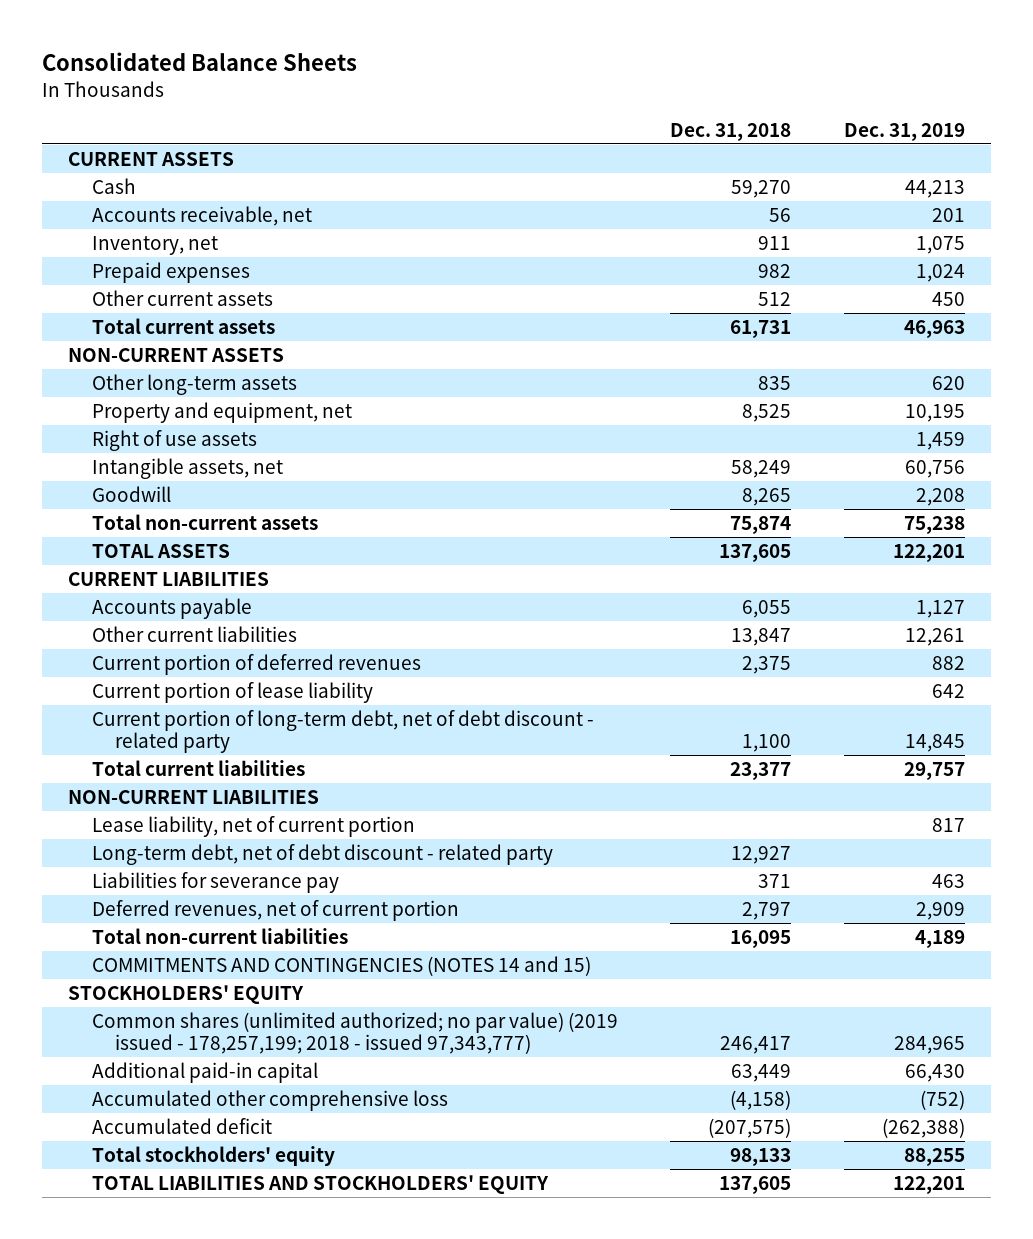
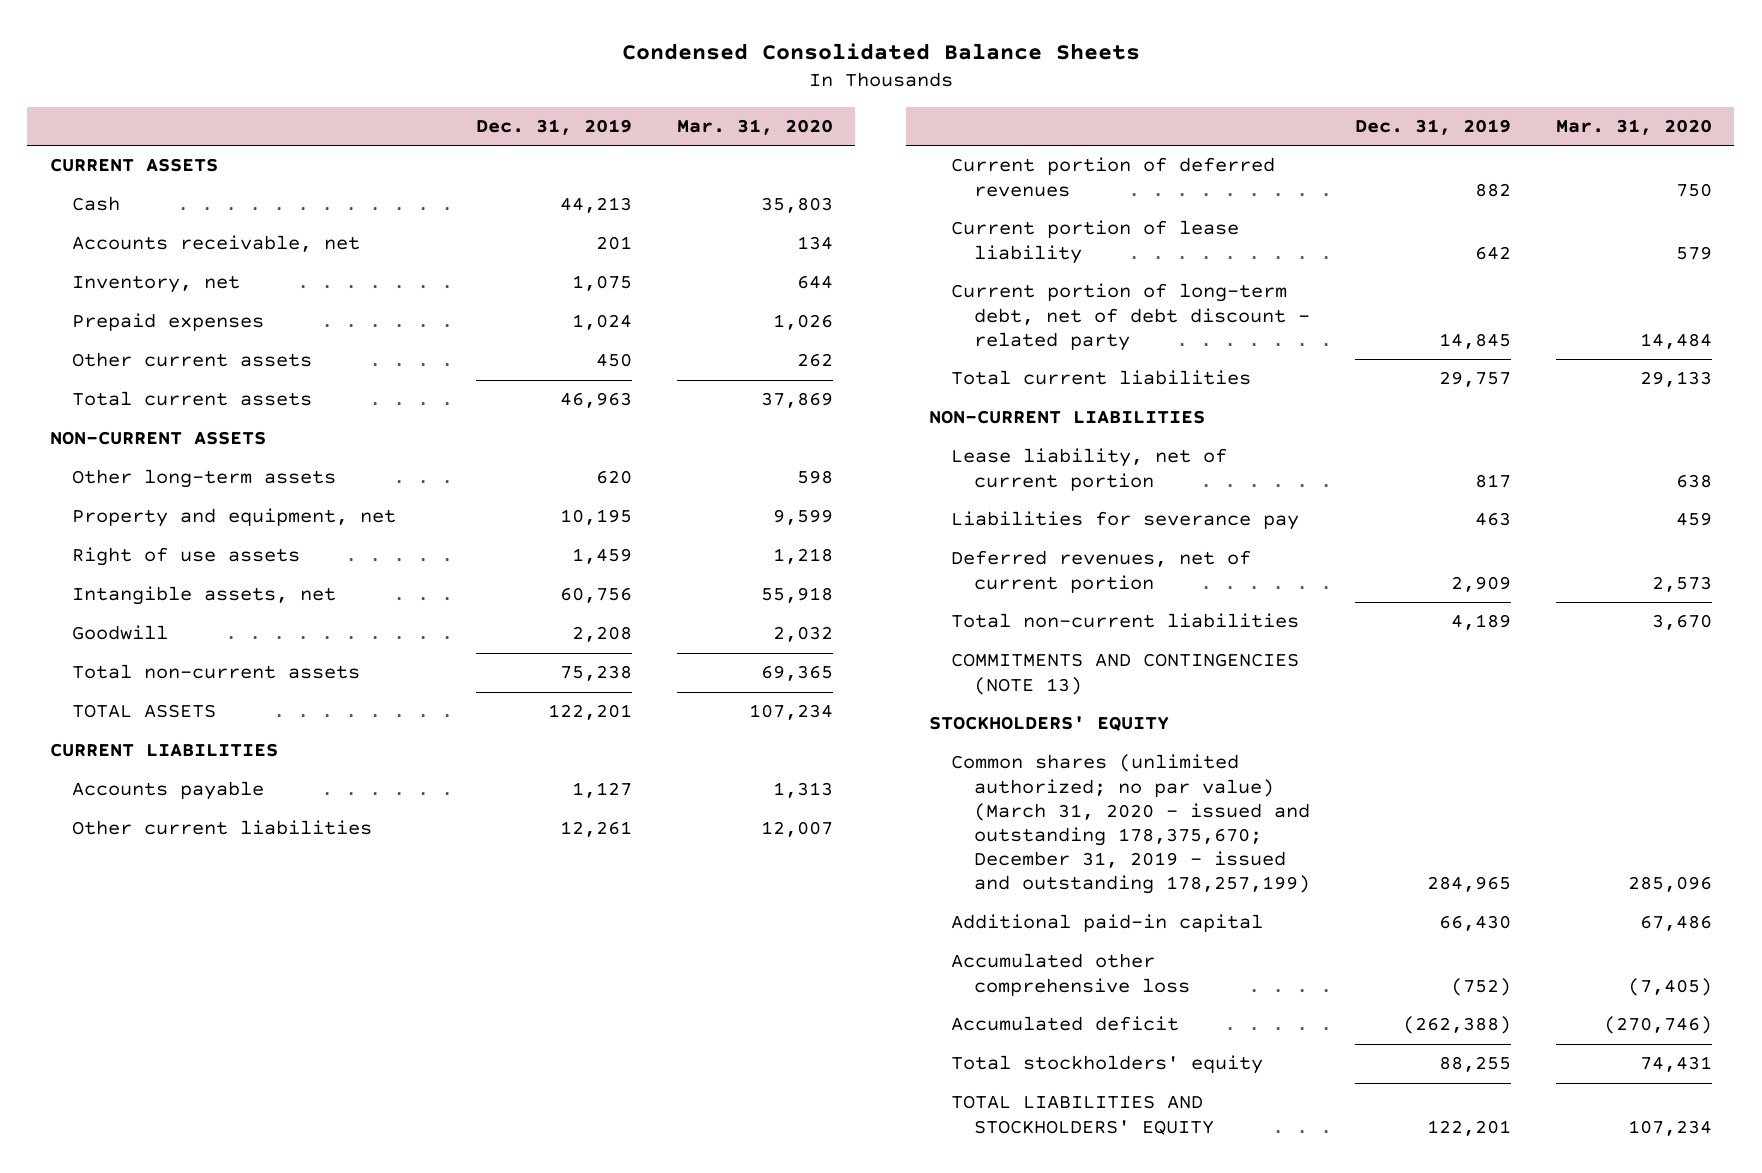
- Consolidated Balance Sheets
+ Condensed Consolidated Balance Sheets
- | Dec. 31, 2018 | Dec. 31, 2019
+ | Dec. 31, 2019 | Mar. 31, 2020
- Long-term debt, net of debt discount - related party | 12,927 |
- COMMITMENTS AND CONTINGENCIES (NOTES 14 and 15)
+ COMMITMENTS AND CONTINGENCIES (NOTE 13)
- Common shares (unlimited authorized; no par value) (2019 issued - 178,257,199; 2018 - issued 97,343,777) | 246,417 | 284,965
+ Common shares (unlimited authorized; no par value) (March 31, 2020 - issued and outstanding 178,375,670; December 31, 2019 - issued and outstanding 178,257,199) | 284,965 | 285,096

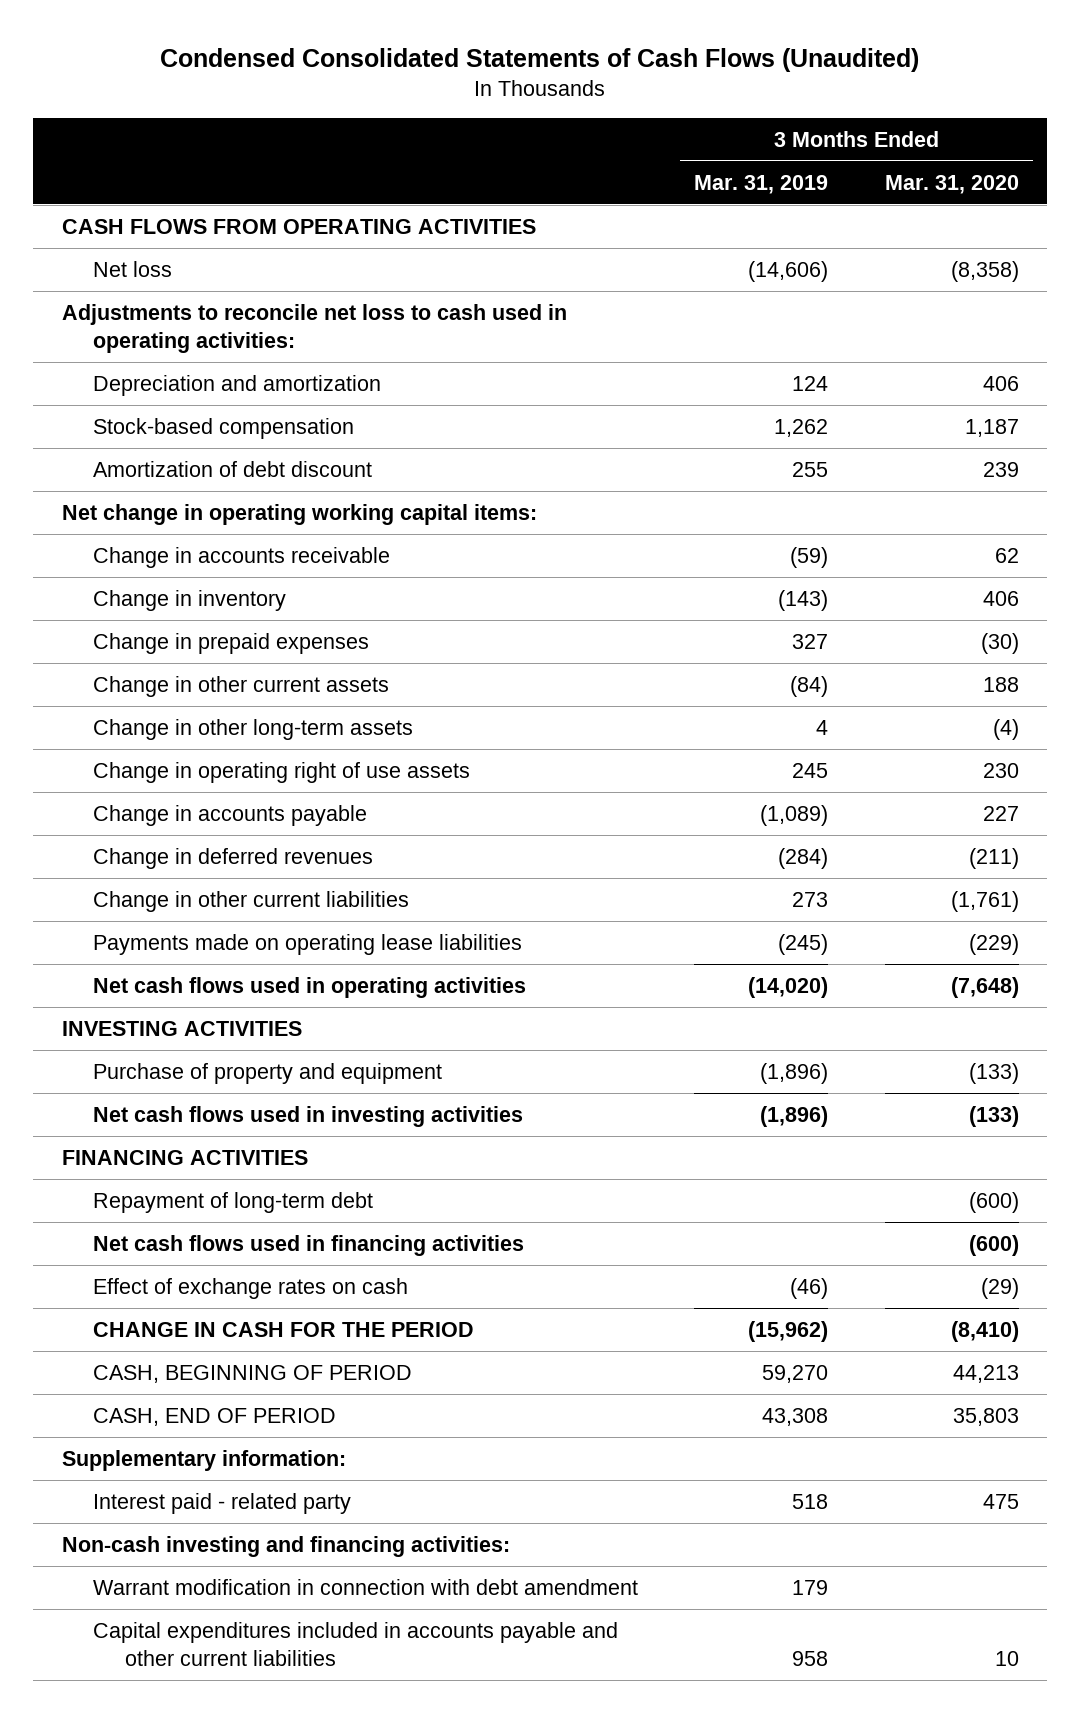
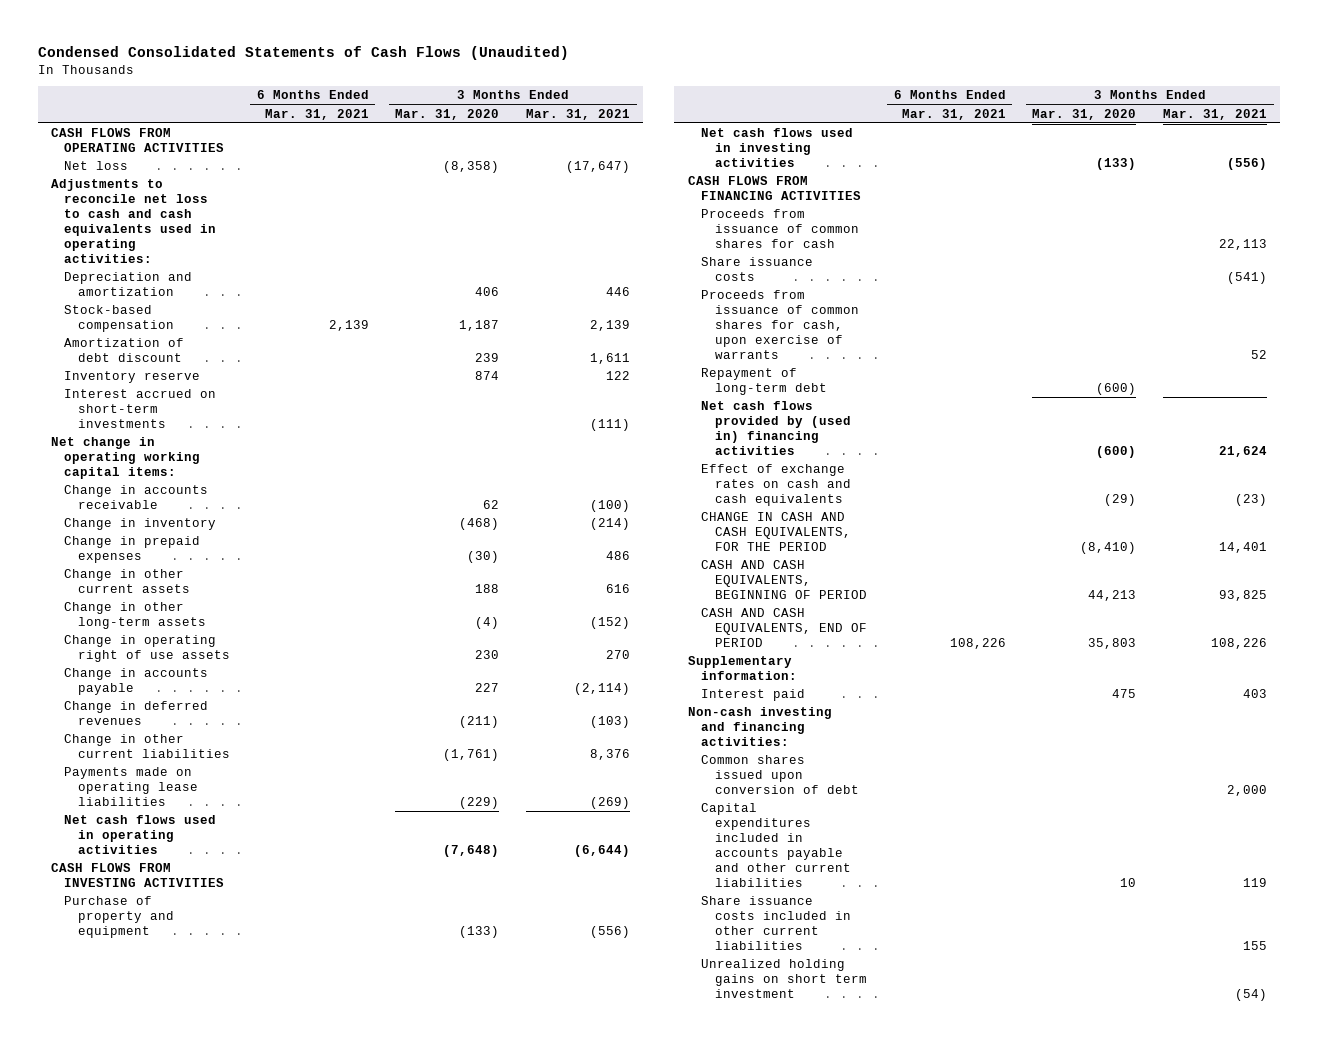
- | 3 Months Ended Mar. 31, 2019 | 3 Months Ended Mar. 31, 2020
+ | 6 Months Ended Mar. 31, 2021 | 3 Months Ended Mar. 31, 2020 | 3 Months Ended Mar. 31, 2021
- Adjustments to reconcile net loss to cash used in operating activities:
+ Adjustments to reconcile net loss to cash and cash equivalents used in operating activities:
+ Inventory reserve | | 874 | 122
+ Interest accrued on short-term investments | | | (111)
- Change in inventory | (143) | 406
+ Change in inventory | | (468) | (214)
- INVESTING ACTIVITIES
+ CASH FLOWS FROM INVESTING ACTIVITIES
- FINANCING ACTIVITIES
+ CASH FLOWS FROM FINANCING ACTIVITIES
+ Proceeds from issuance of common shares for cash | | | 22,113
+ Share issuance costs | | | (541)
+ Proceeds from issuance of common shares for cash, upon exercise of warrants | | | 52
- Net cash flows used in financing activities | | (600)
- Effect of exchange rates on cash | (46) | (29)
- CHANGE IN CASH FOR THE PERIOD | (15,962) | (8,410)
- CASH, BEGINNING OF PERIOD | 59,270 | 44,213
- CASH, END OF PERIOD | 43,308 | 35,803
+ Net cash flows provided by (used in) financing activities | | (600) | 21,624
+ Effect of exchange rates on cash and cash equivalents | | (29) | (23)
+ CHANGE IN CASH AND CASH EQUIVALENTS, FOR THE PERIOD | | (8,410) | 14,401
+ CASH AND CASH EQUIVALENTS, BEGINNING OF PERIOD | | 44,213 | 93,825
+ CASH AND CASH EQUIVALENTS, END OF PERIOD | 108,226 | 35,803 | 108,226
- Interest paid - related party | 518 | 475
+ Interest paid | | 475 | 403
- Warrant modification in connection with debt amendment | 179 |
+ Common shares issued upon conversion of debt | | | 2,000
+ Share issuance costs included in other current liabilities | | | 155
+ Unrealized holding gains on short term investment | | | (54)

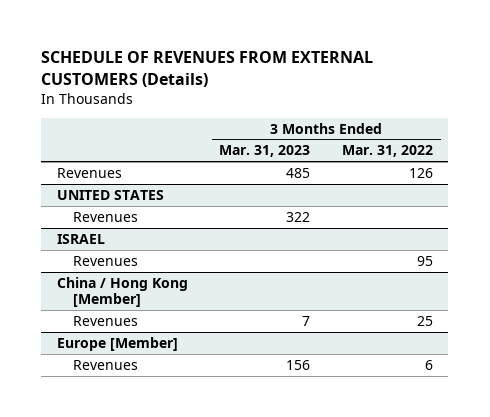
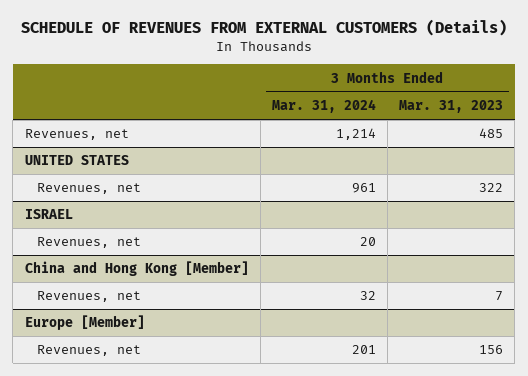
- | 3 Months Ended Mar. 31, 2023 | 3 Months Ended Mar. 31, 2022
+ | 3 Months Ended Mar. 31, 2024 | 3 Months Ended Mar. 31, 2023
- Revenues | 485 | 126
+ Revenues, net | 1,214 | 485
@ UNITED STATES
- Revenues | 322 |
+ Revenues, net | 961 | 322
@ ISRAEL
- Revenues | | 95
- China / Hong Kong [Member]
- Revenues | 7 | 25
@ ISRAEL
+ Revenues, net | 20 |
+ China and Hong Kong [Member]
+ Revenues, net | 32 | 7
@ Europe [Member]
- Revenues | 156 | 6
+ Revenues, net | 201 | 156

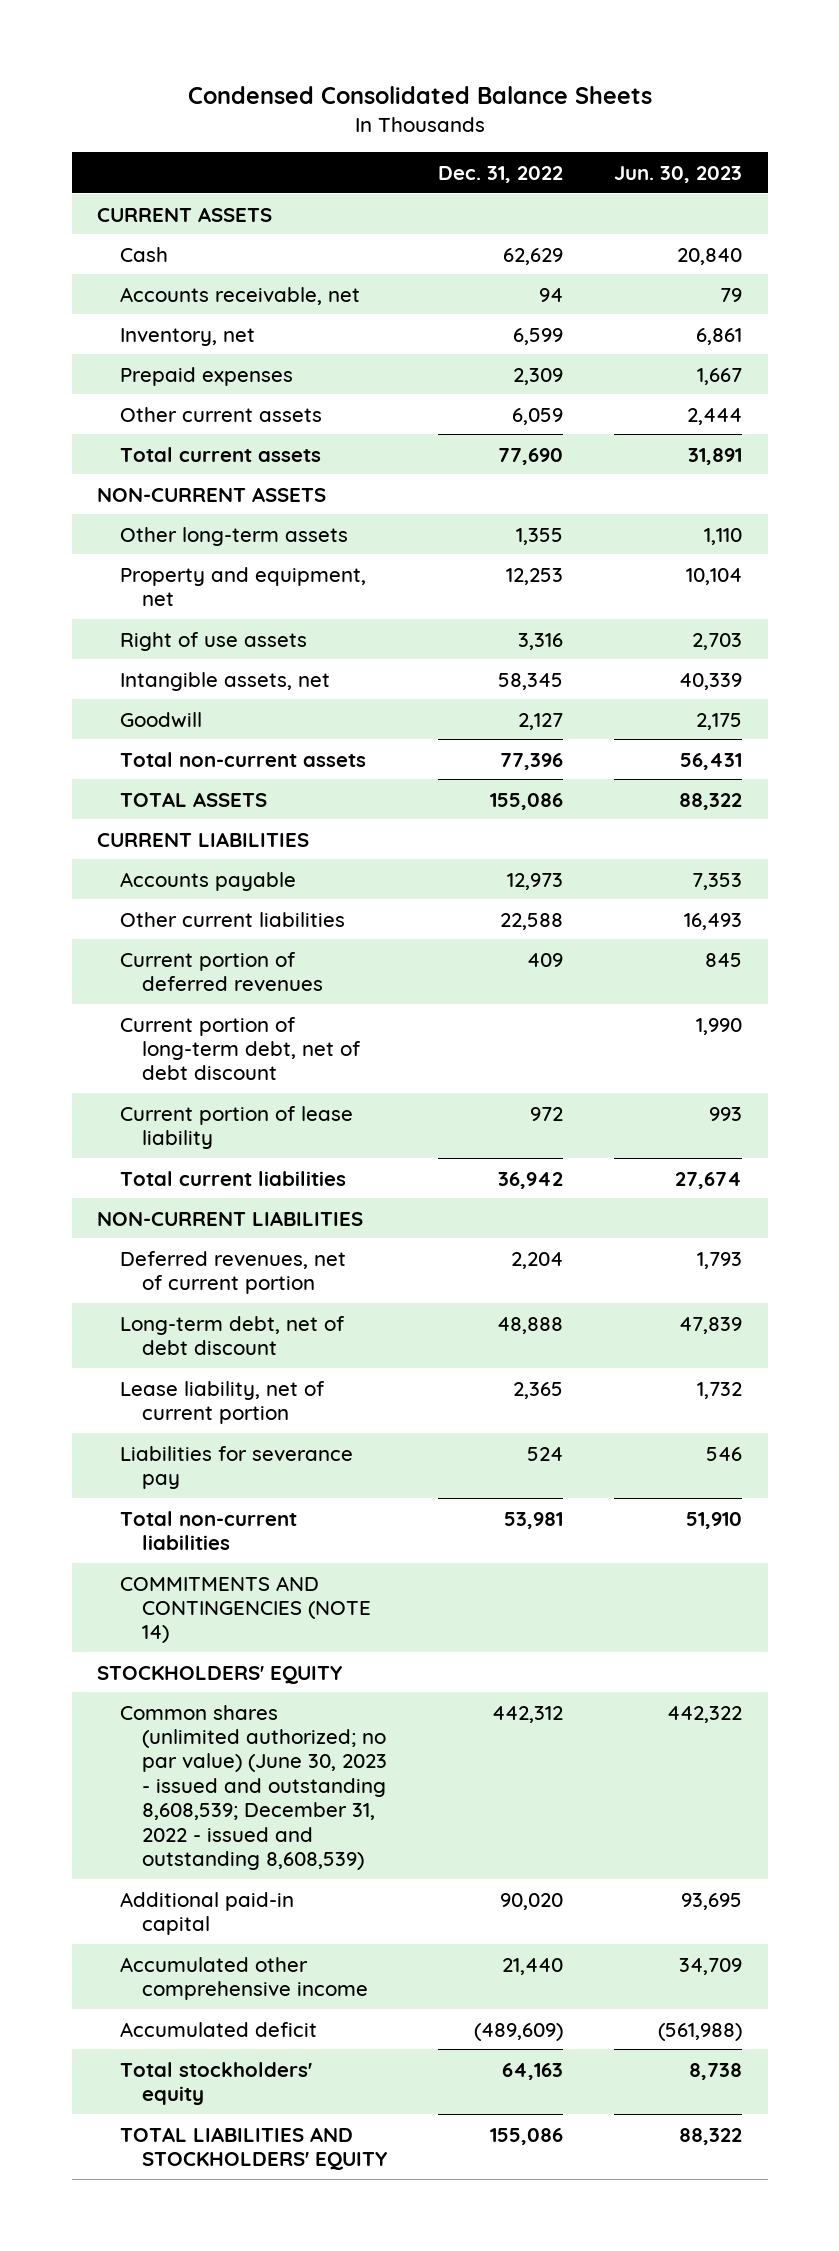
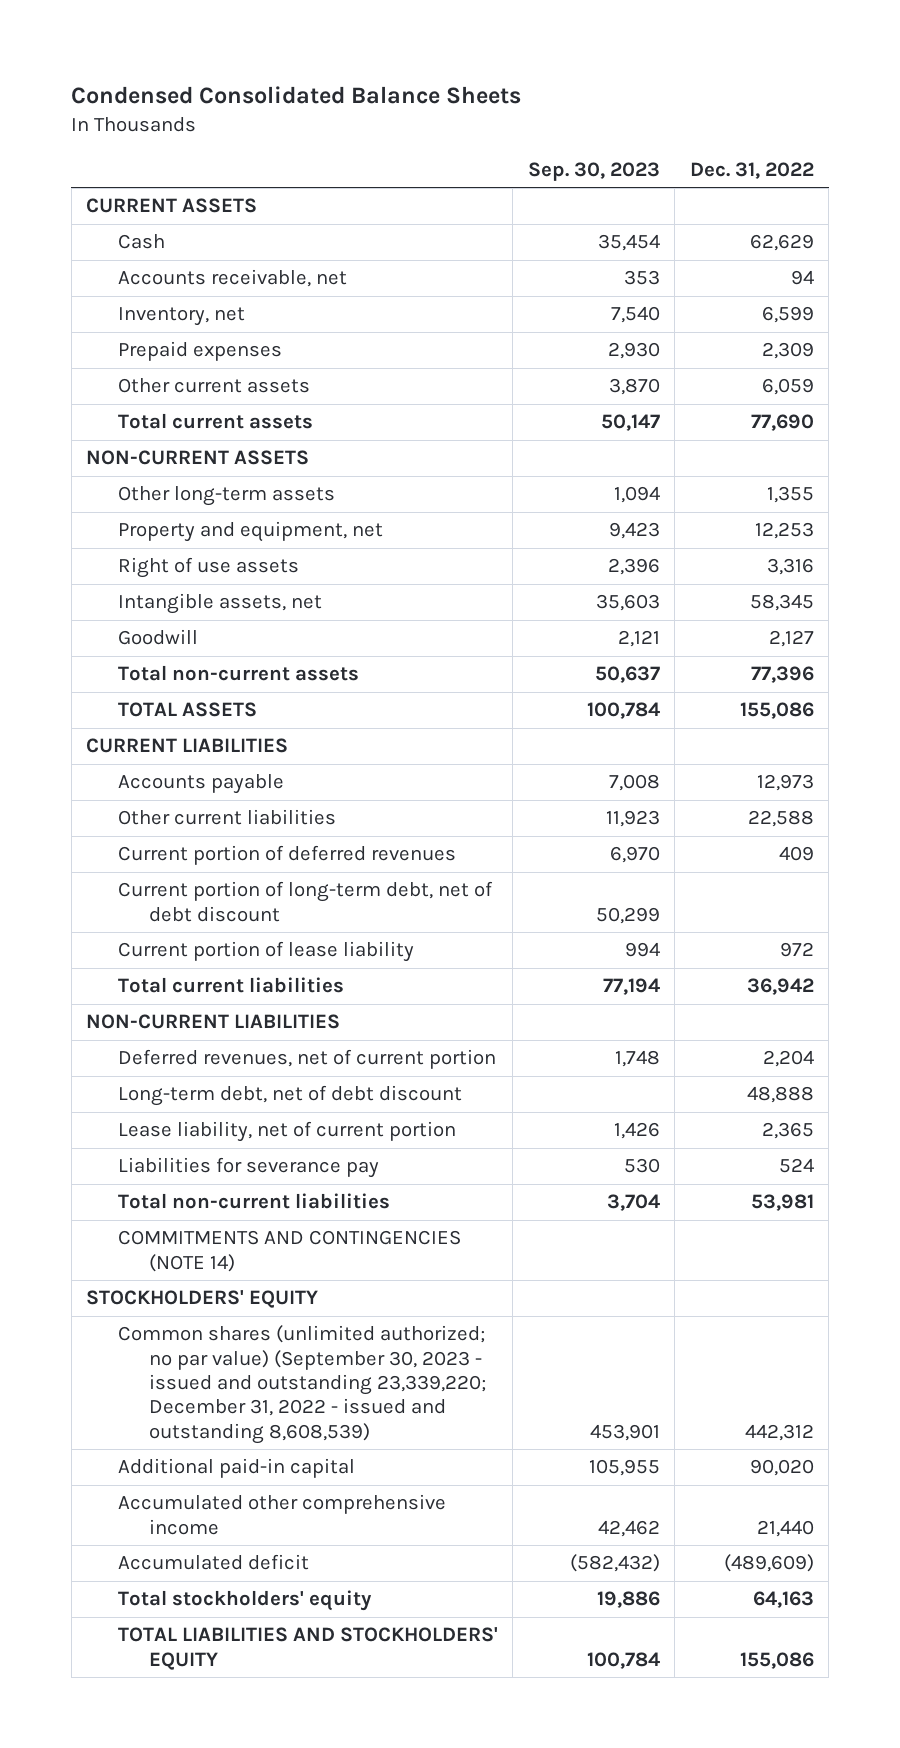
- | Dec. 31, 2022 | Jun. 30, 2023
+ | Sep. 30, 2023 | Dec. 31, 2022
- Common shares (unlimited authorized; no par value) (June 30, 2023 - issued and outstanding 8,608,539; December 31, 2022 - issued and outstanding 8,608,539) | 442,312 | 442,322
+ Common shares (unlimited authorized; no par value) (September 30, 2023 - issued and outstanding 23,339,220; December 31, 2022 - issued and outstanding 8,608,539) | 453,901 | 442,312

